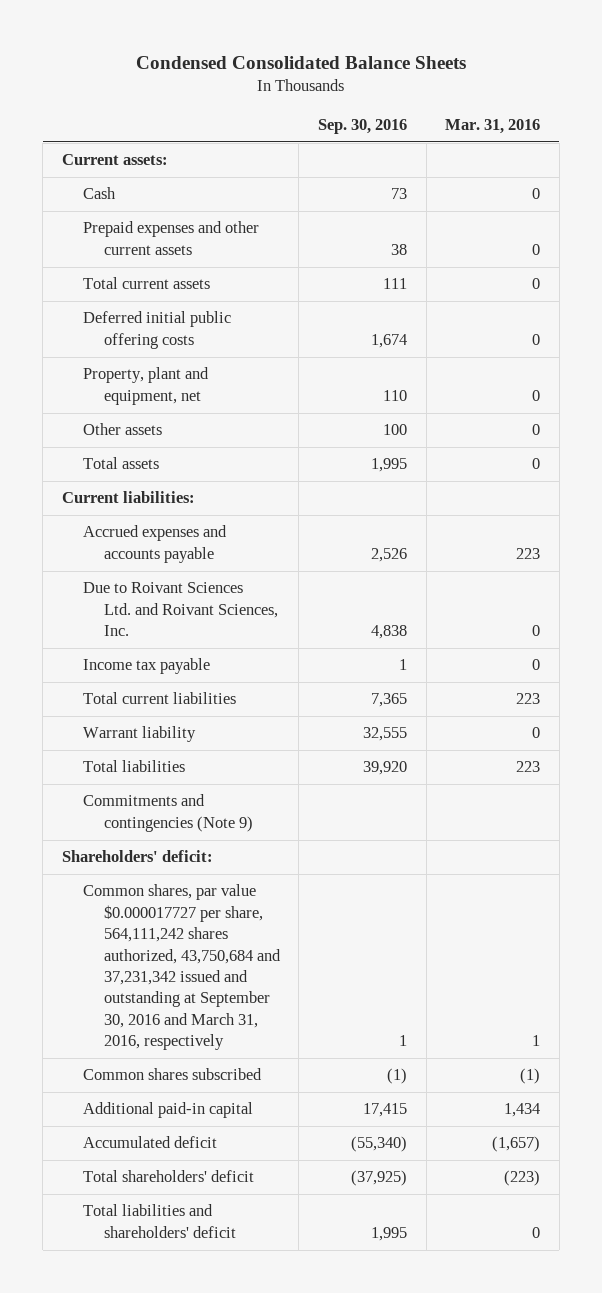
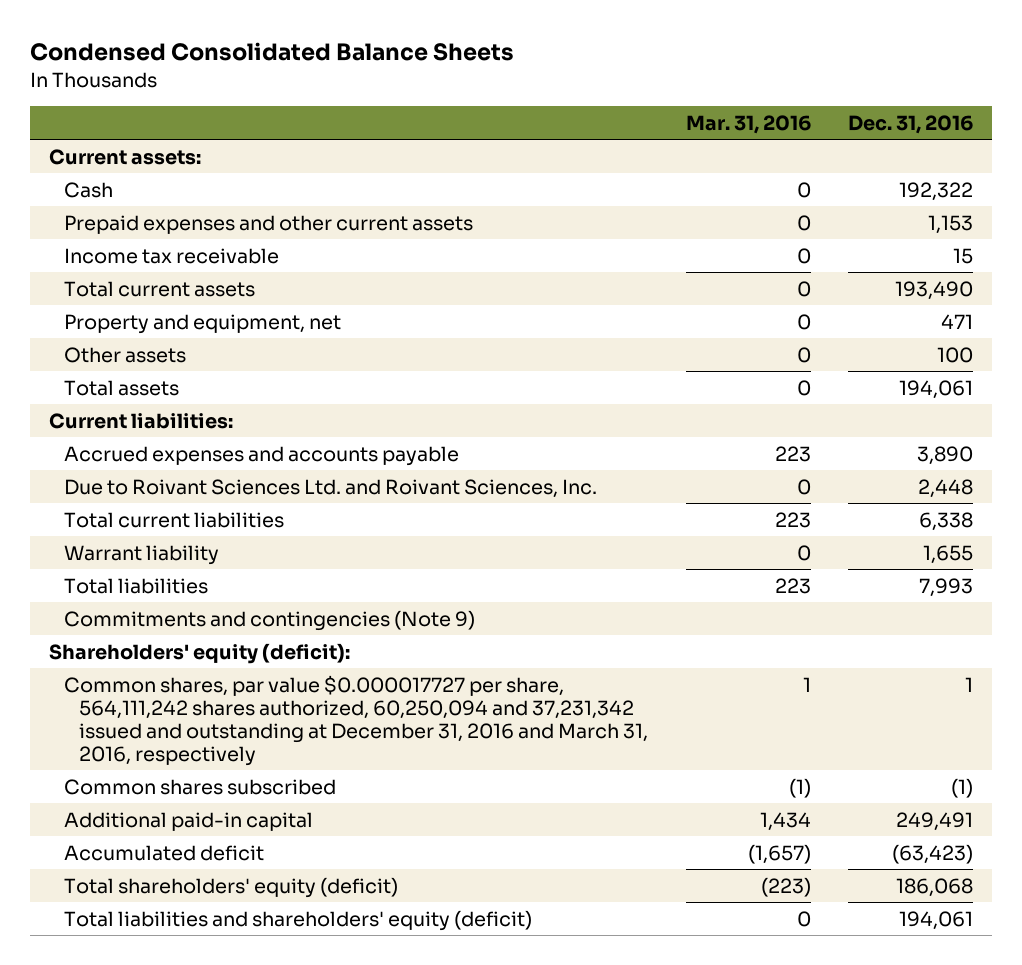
- | Sep. 30, 2016 | Mar. 31, 2016
+ | Mar. 31, 2016 | Dec. 31, 2016
+ Income tax receivable | 0 | 15
- Deferred initial public offering costs | 1,674 | 0
- Property, plant and equipment, net | 110 | 0
+ Property and equipment, net | 0 | 471
- Income tax payable | 1 | 0
- Shareholders' deficit:
- Common shares, par value $0.000017727 per share, 564,111,242 shares authorized, 43,750,684 and 37,231,342 issued and outstanding at September 30, 2016 and March 31, 2016, respectively | 1 | 1
+ Shareholders' equity (deficit):
+ Common shares, par value $0.000017727 per share, 564,111,242 shares authorized, 60,250,094 and 37,231,342 issued and outstanding at December 31, 2016 and March 31, 2016, respectively | 1 | 1
- Total shareholders' deficit | (37,925) | (223)
- Total liabilities and shareholders' deficit | 1,995 | 0
+ Total shareholders' equity (deficit) | (223) | 186,068
+ Total liabilities and shareholders' equity (deficit) | 0 | 194,061

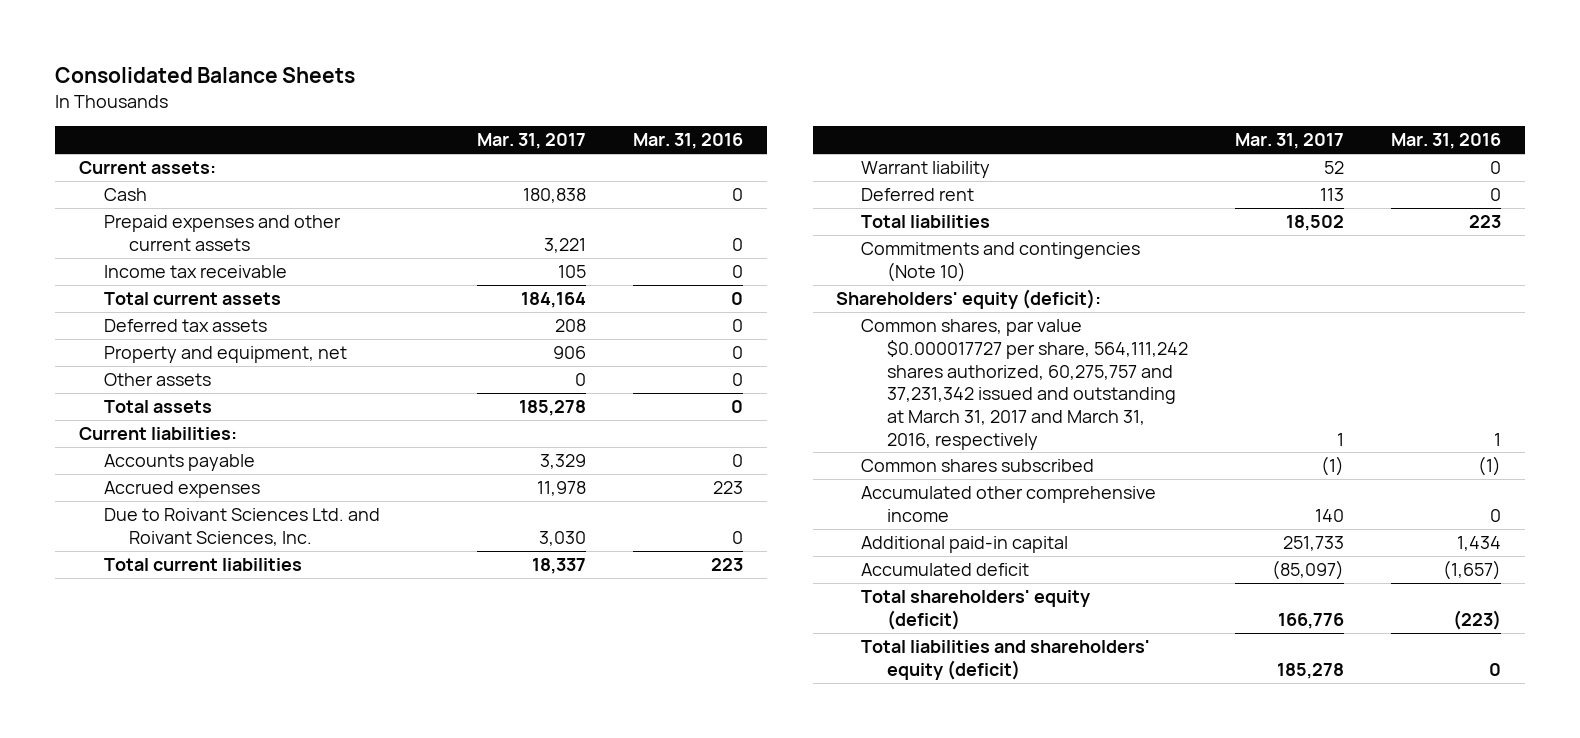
- Condensed Consolidated Balance Sheets
+ Consolidated Balance Sheets
- | Mar. 31, 2016 | Dec. 31, 2016
+ | Mar. 31, 2017 | Mar. 31, 2016
+ Deferred tax assets | 208 | 0
- Accrued expenses and accounts payable | 223 | 3,890
+ Accounts payable | 3,329 | 0
+ Accrued expenses | 11,978 | 223
+ Deferred rent | 113 | 0
- Commitments and contingencies (Note 9)
+ Commitments and contingencies (Note 10)
- Common shares, par value $0.000017727 per share, 564,111,242 shares authorized, 60,250,094 and 37,231,342 issued and outstanding at December 31, 2016 and March 31, 2016, respectively | 1 | 1
+ Common shares, par value $0.000017727 per share, 564,111,242 shares authorized, 60,275,757 and 37,231,342 issued and outstanding at March 31, 2017 and March 31, 2016, respectively | 1 | 1
+ Accumulated other comprehensive income | 140 | 0

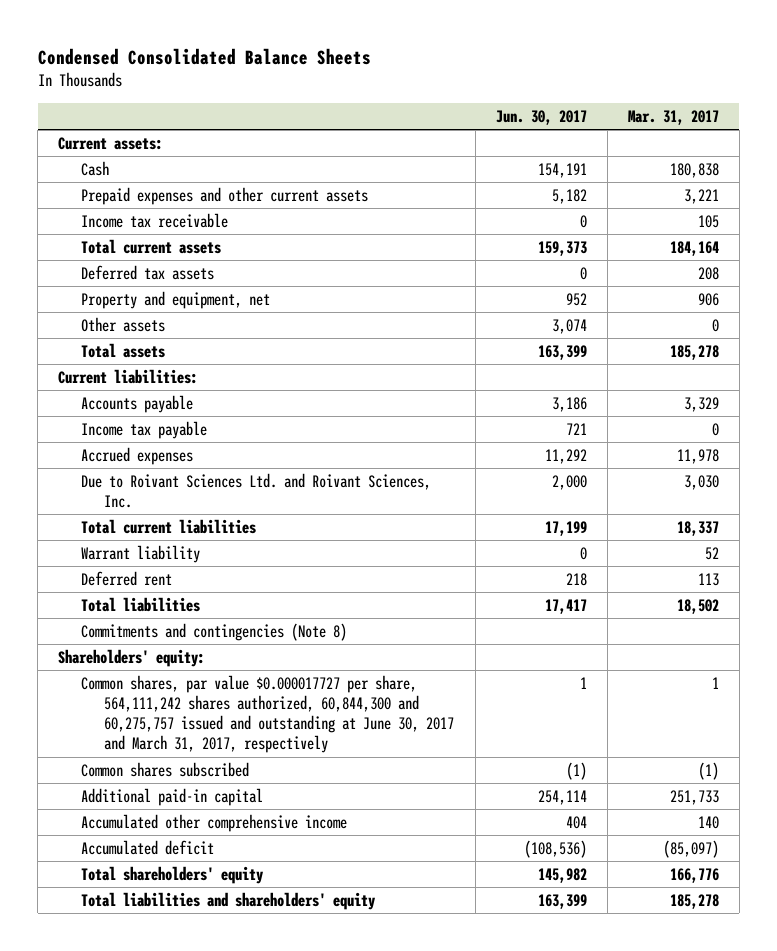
- Consolidated Balance Sheets
+ Condensed Consolidated Balance Sheets
- | Mar. 31, 2017 | Mar. 31, 2016
+ | Jun. 30, 2017 | Mar. 31, 2017
+ Income tax payable | 721 | 0
- Commitments and contingencies (Note 10)
- Shareholders' equity (deficit):
- Common shares, par value $0.000017727 per share, 564,111,242 shares authorized, 60,275,757 and 37,231,342 issued and outstanding at March 31, 2017 and March 31, 2016, respectively | 1 | 1
+ Commitments and contingencies (Note 8)
+ Shareholders' equity:
+ Common shares, par value $0.000017727 per share, 564,111,242 shares authorized, 60,844,300 and 60,275,757 issued and outstanding at June 30, 2017 and March 31, 2017, respectively | 1 | 1
moved down: Accumulated other comprehensive income | 404 | 140
- Total shareholders' equity (deficit) | 166,776 | (223)
- Total liabilities and shareholders' equity (deficit) | 185,278 | 0
+ Total shareholders' equity | 145,982 | 166,776
+ Total liabilities and shareholders' equity | 163,399 | 185,278

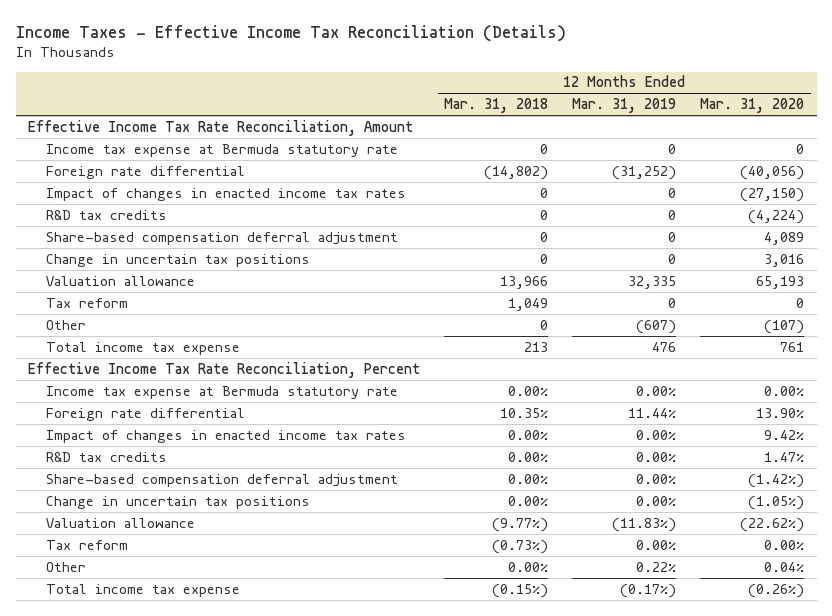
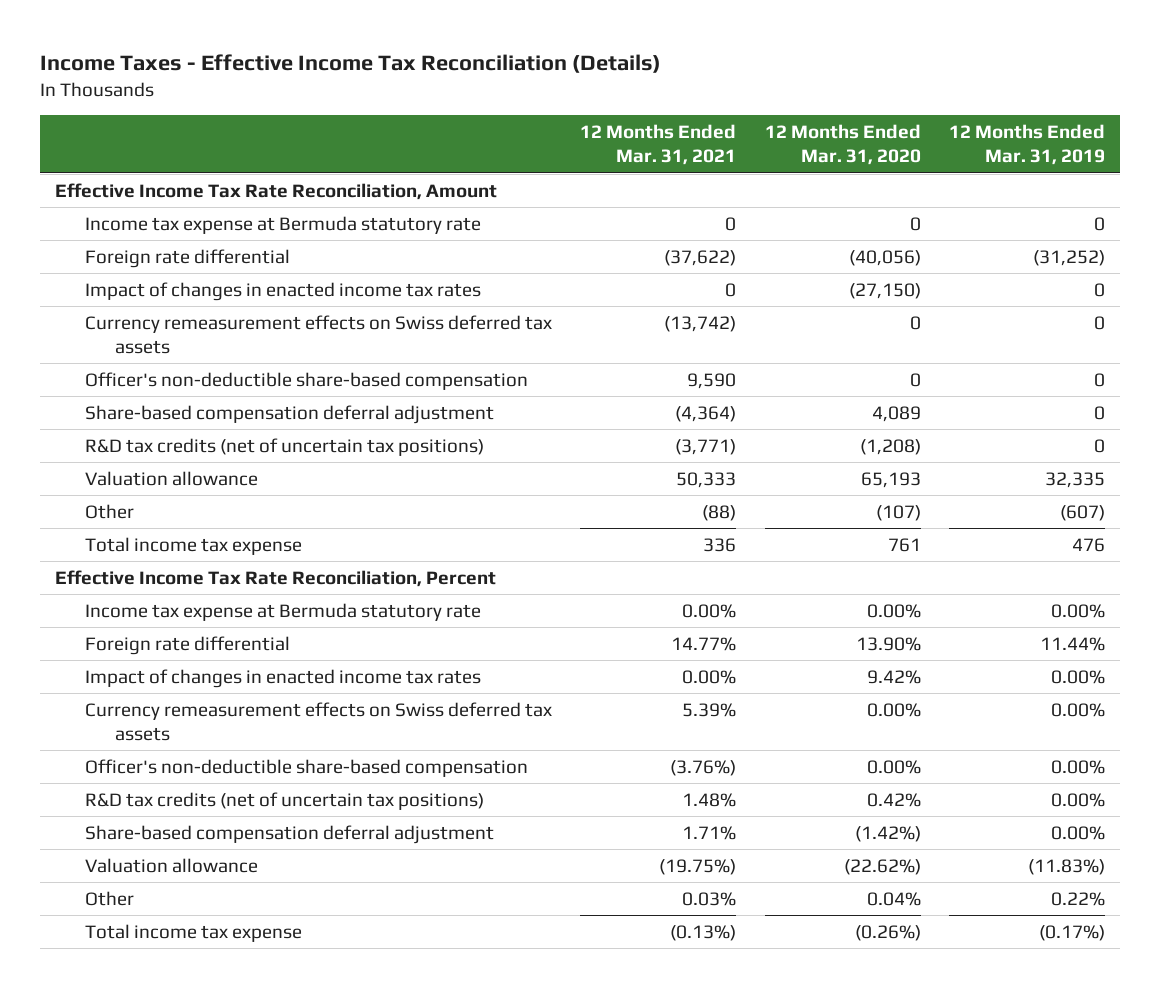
- | 12 Months Ended Mar. 31, 2018 | 12 Months Ended Mar. 31, 2019 | 12 Months Ended Mar. 31, 2020
+ | 12 Months Ended Mar. 31, 2021 | 12 Months Ended Mar. 31, 2020 | 12 Months Ended Mar. 31, 2019
- R&D tax credits | 0 | 0 | (4,224)
+ Currency remeasurement effects on Swiss deferred tax assets | (13,742) | 0 | 0
+ Officer's non-deductible share-based compensation | 9,590 | 0 | 0
- Change in uncertain tax positions | 0 | 0 | 3,016
+ R&D tax credits (net of uncertain tax positions) | (3,771) | (1,208) | 0
- Tax reform | 1,049 | 0 | 0
- R&D tax credits | 0.00% | 0.00% | 1.47%
+ Currency remeasurement effects on Swiss deferred tax assets | 5.39% | 0.00% | 0.00%
+ Officer's non-deductible share-based compensation | (3.76%) | 0.00% | 0.00%
+ R&D tax credits (net of uncertain tax positions) | 1.48% | 0.42% | 0.00%
- Change in uncertain tax positions | 0.00% | 0.00% | (1.05%)
- Tax reform | (0.73%) | 0.00% | 0.00%

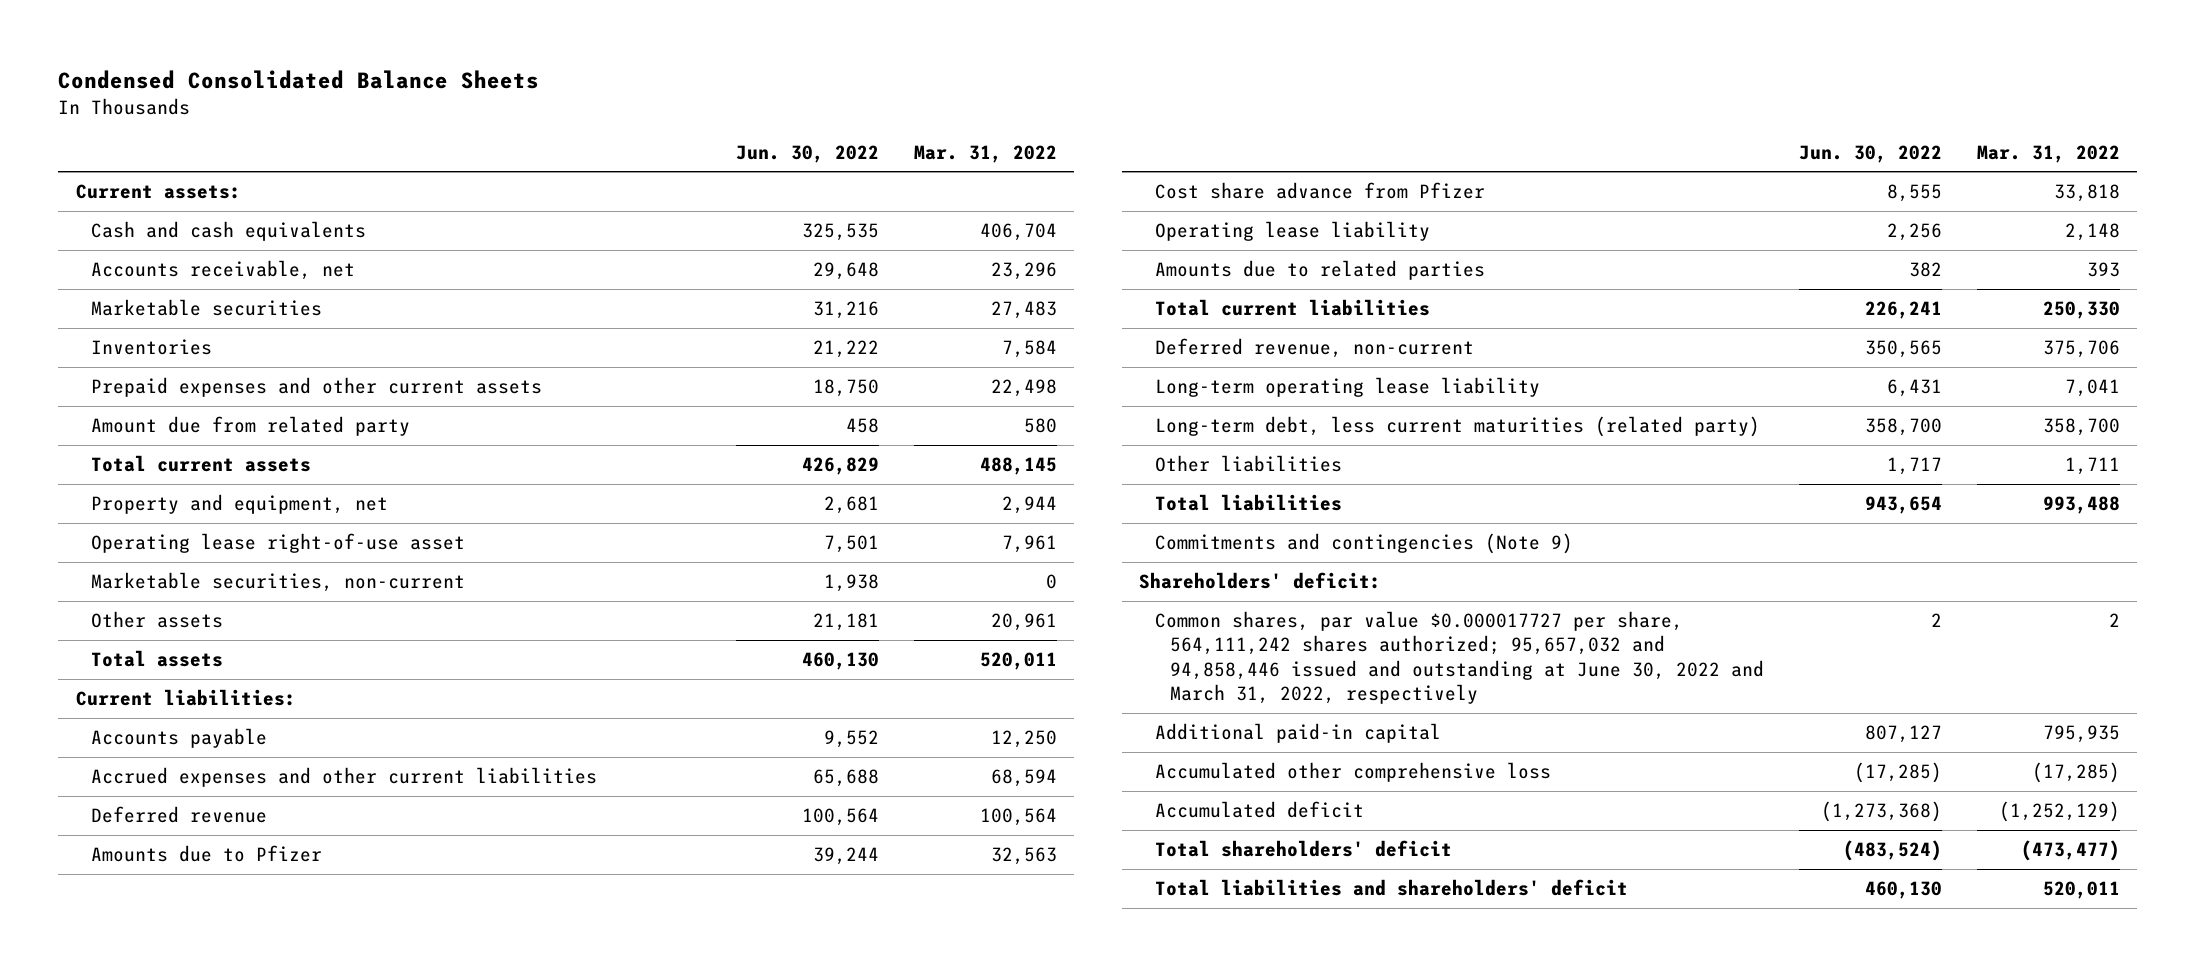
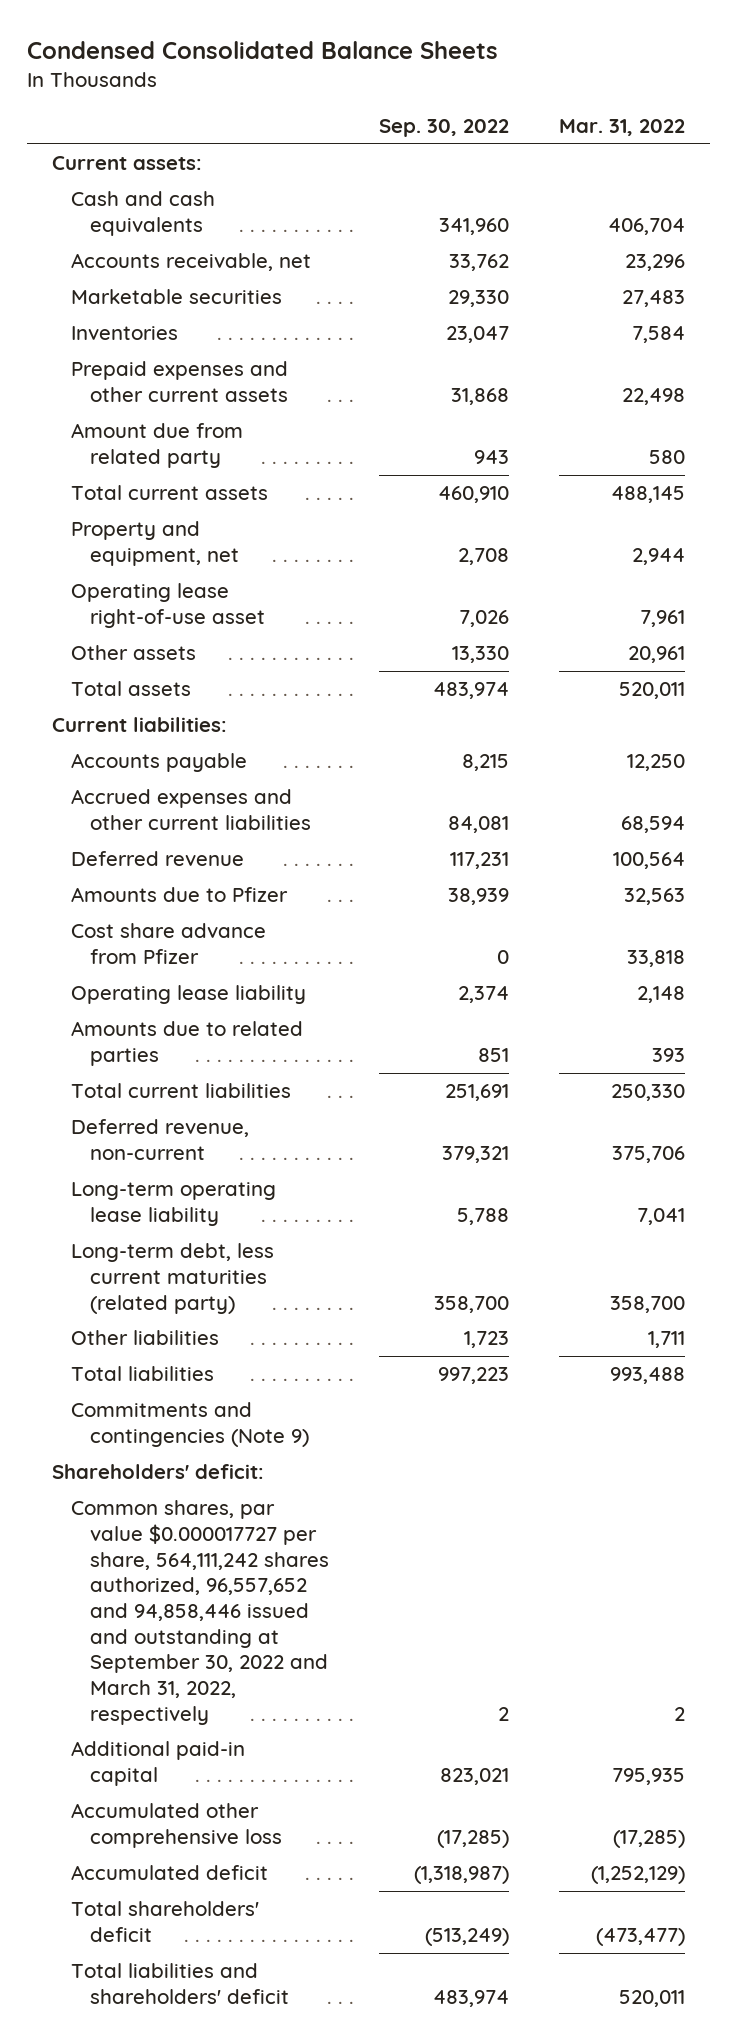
- | Jun. 30, 2022 | Mar. 31, 2022
+ | Sep. 30, 2022 | Mar. 31, 2022
- Marketable securities, non-current | 1,938 | 0
- Common shares, par value $0.000017727 per share, 564,111,242 shares authorized; 95,657,032 and 94,858,446 issued and outstanding at June 30, 2022 and March 31, 2022, respectively | 2 | 2
+ Common shares, par value $0.000017727 per share, 564,111,242 shares authorized, 96,557,652 and 94,858,446 issued and outstanding at September 30, 2022 and March 31, 2022, respectively | 2 | 2

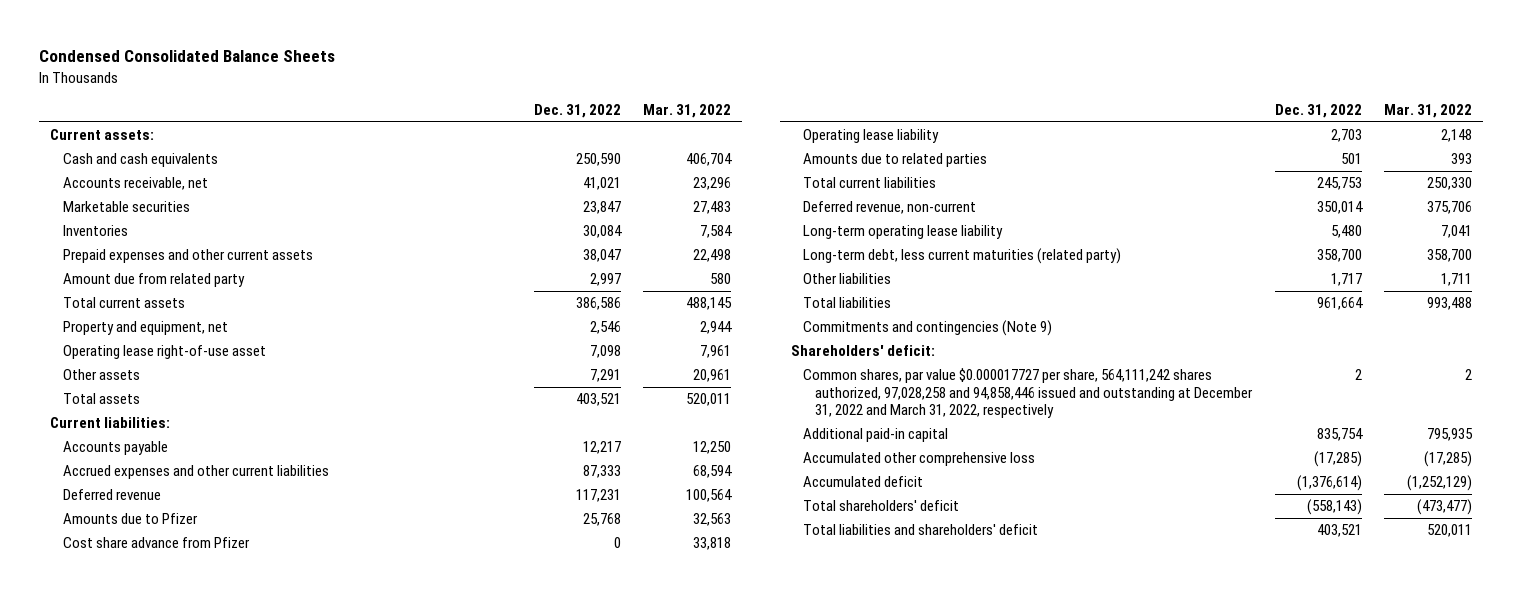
- | Sep. 30, 2022 | Mar. 31, 2022
+ | Dec. 31, 2022 | Mar. 31, 2022
- Common shares, par value $0.000017727 per share, 564,111,242 shares authorized, 96,557,652 and 94,858,446 issued and outstanding at September 30, 2022 and March 31, 2022, respectively | 2 | 2
+ Common shares, par value $0.000017727 per share, 564,111,242 shares authorized, 97,028,258 and 94,858,446 issued and outstanding at December 31, 2022 and March 31, 2022, respectively | 2 | 2

